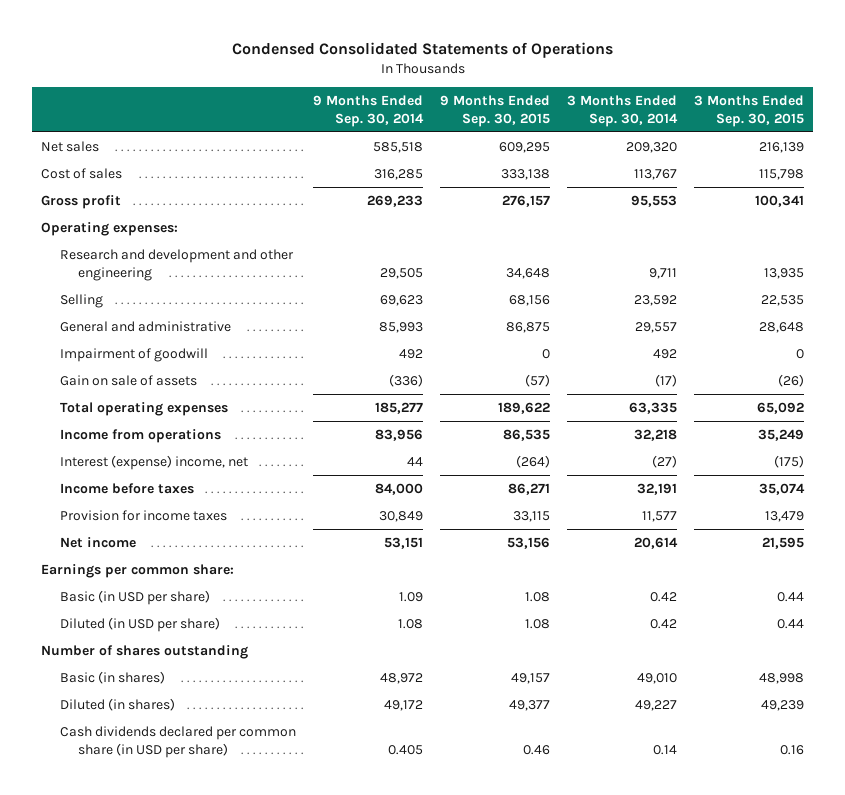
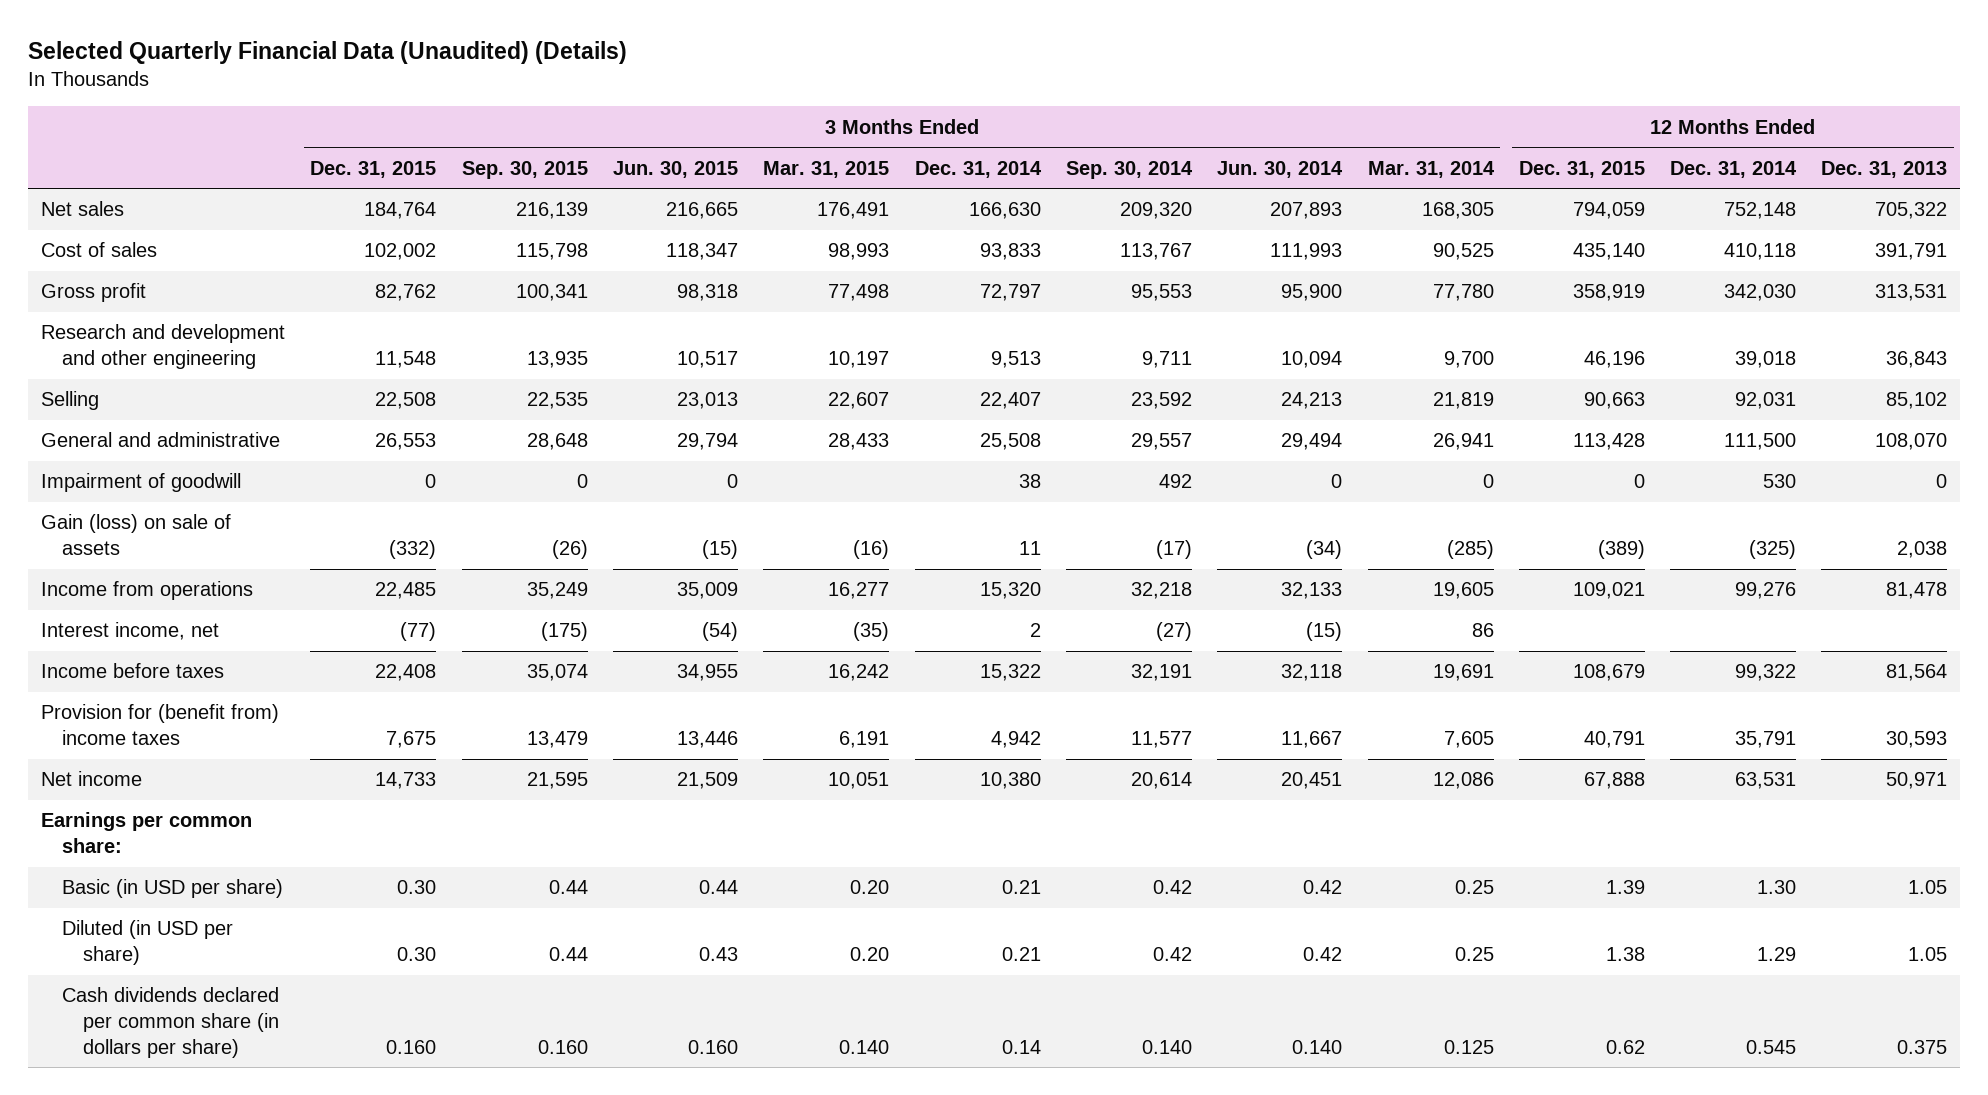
- Condensed Consolidated Statements of Operations
+ Selected Quarterly Financial Data (Unaudited) (Details)
- | 9 Months Ended Sep. 30, 2014 | 9 Months Ended Sep. 30, 2015 | 3 Months Ended Sep. 30, 2014 | 3 Months Ended Sep. 30, 2015
+ | 3 Months Ended Dec. 31, 2015 | 3 Months Ended Sep. 30, 2015 | 3 Months Ended Jun. 30, 2015 | 3 Months Ended Mar. 31, 2015 | 3 Months Ended Dec. 31, 2014 | 3 Months Ended Sep. 30, 2014 | 3 Months Ended Jun. 30, 2014 | 3 Months Ended Mar. 31, 2014 | 12 Months Ended Dec. 31, 2015 | 12 Months Ended Dec. 31, 2014 | 12 Months Ended Dec. 31, 2013
- Operating expenses:
- Gain on sale of assets | (336) | (57) | (17) | (26)
- Total operating expenses | 185,277 | 189,622 | 63,335 | 65,092
+ Gain (loss) on sale of assets | (332) | (26) | (15) | (16) | 11 | (17) | (34) | (285) | (389) | (325) | 2,038
- Interest (expense) income, net | 44 | (264) | (27) | (175)
+ Interest income, net | (77) | (175) | (54) | (35) | 2 | (27) | (15) | 86 | | |
- Provision for income taxes | 30,849 | 33,115 | 11,577 | 13,479
+ Provision for (benefit from) income taxes | 7,675 | 13,479 | 13,446 | 6,191 | 4,942 | 11,577 | 11,667 | 7,605 | 40,791 | 35,791 | 30,593
- Number of shares outstanding
- Basic (in shares) | 48,972 | 49,157 | 49,010 | 48,998
- Diluted (in shares) | 49,172 | 49,377 | 49,227 | 49,239
- Cash dividends declared per common share (in USD per share) | 0.405 | 0.46 | 0.14 | 0.16
+ Cash dividends declared per common share (in dollars per share) | 0.160 | 0.160 | 0.160 | 0.140 | 0.14 | 0.140 | 0.140 | 0.125 | 0.62 | 0.545 | 0.375

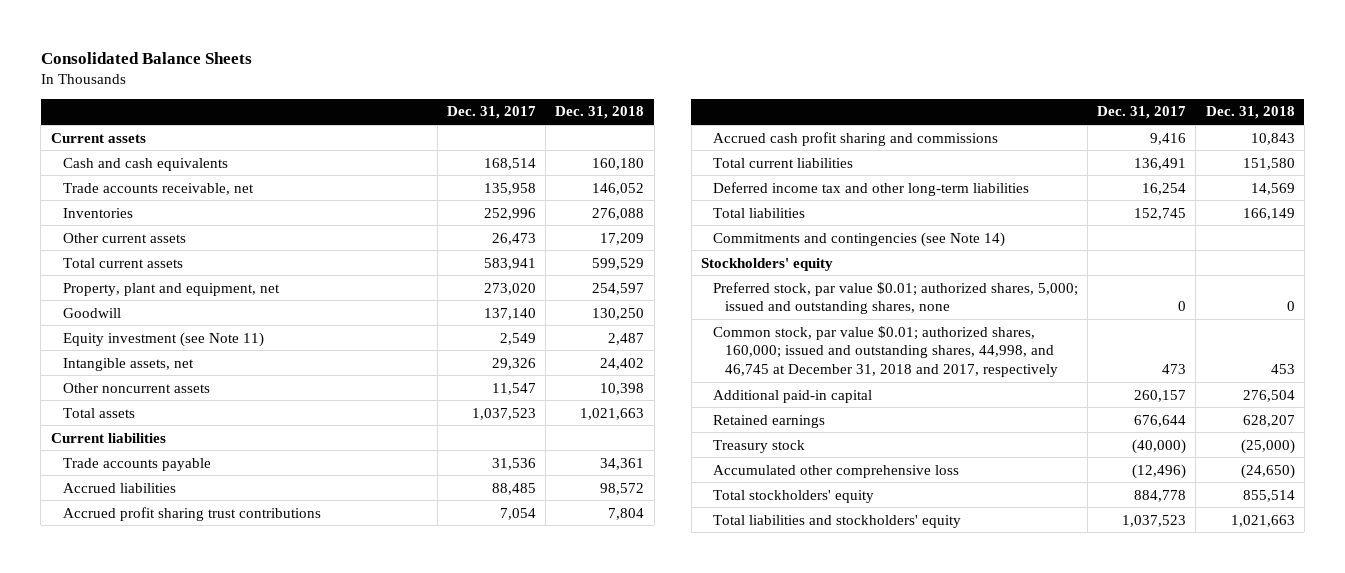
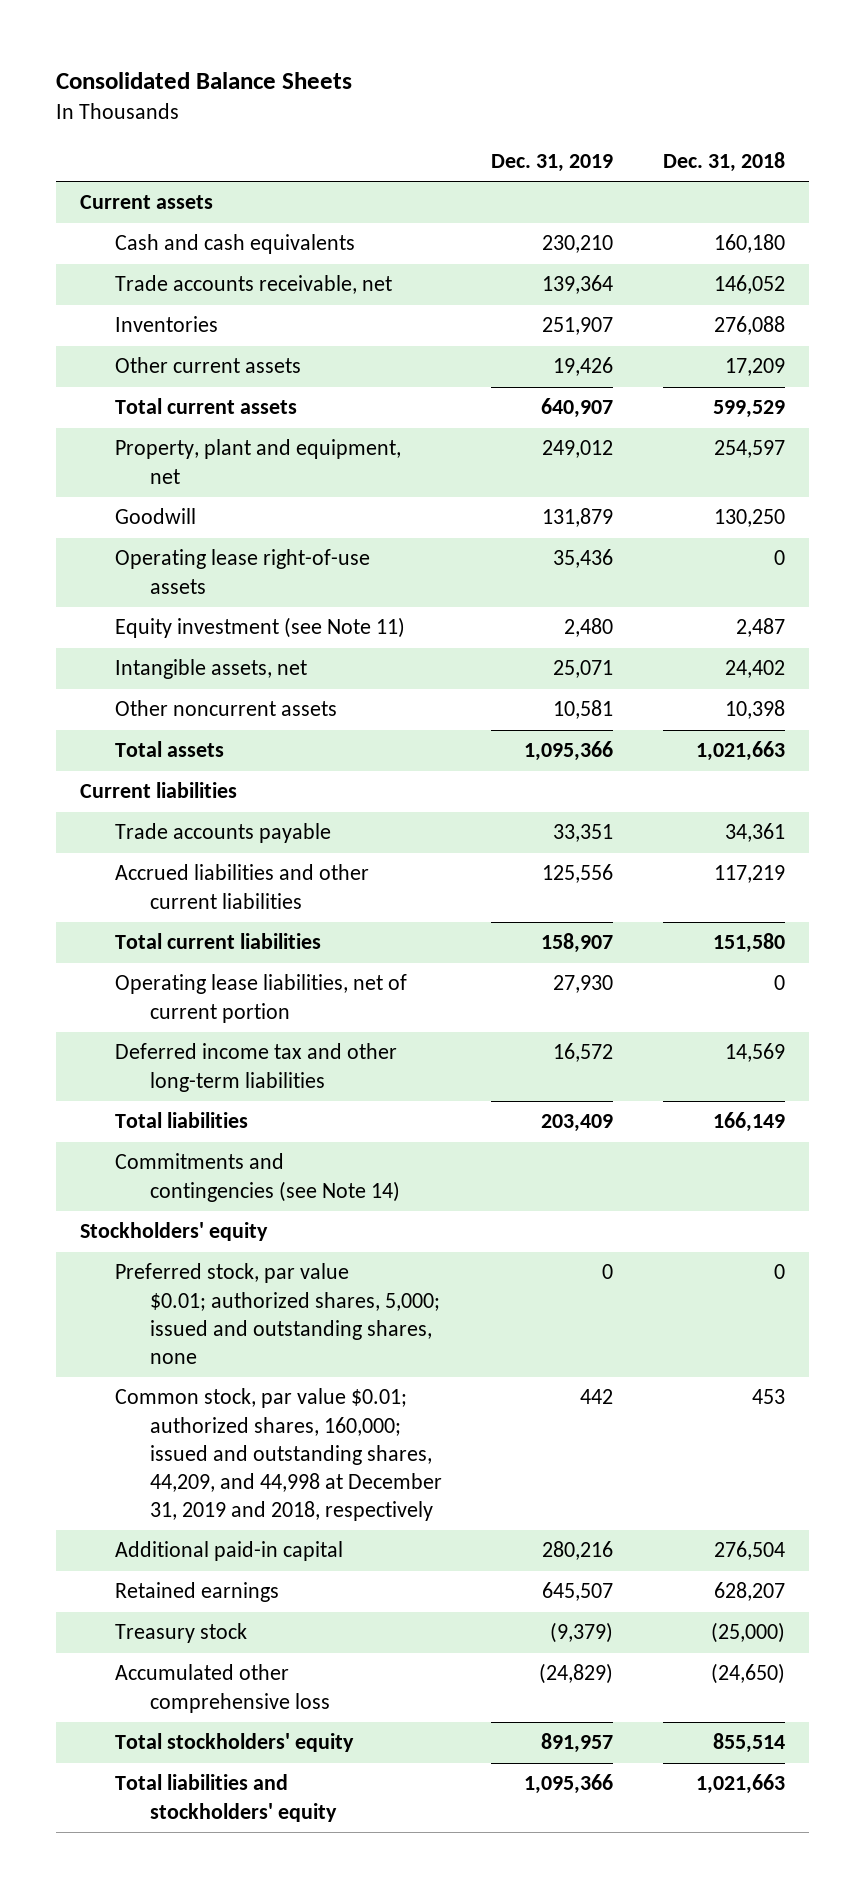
- | Dec. 31, 2017 | Dec. 31, 2018
+ | Dec. 31, 2019 | Dec. 31, 2018
+ Operating lease right-of-use assets | 35,436 | 0
- Accrued liabilities | 88,485 | 98,572
- Accrued profit sharing trust contributions | 7,054 | 7,804
- Accrued cash profit sharing and commissions | 9,416 | 10,843
+ Accrued liabilities and other current liabilities | 125,556 | 117,219
+ Operating lease liabilities, net of current portion | 27,930 | 0
- Common stock, par value $0.01; authorized shares, 160,000; issued and outstanding shares, 44,998, and 46,745 at December 31, 2018 and 2017, respectively | 473 | 453
+ Common stock, par value $0.01; authorized shares, 160,000; issued and outstanding shares, 44,209, and 44,998 at December 31, 2019 and 2018, respectively | 442 | 453

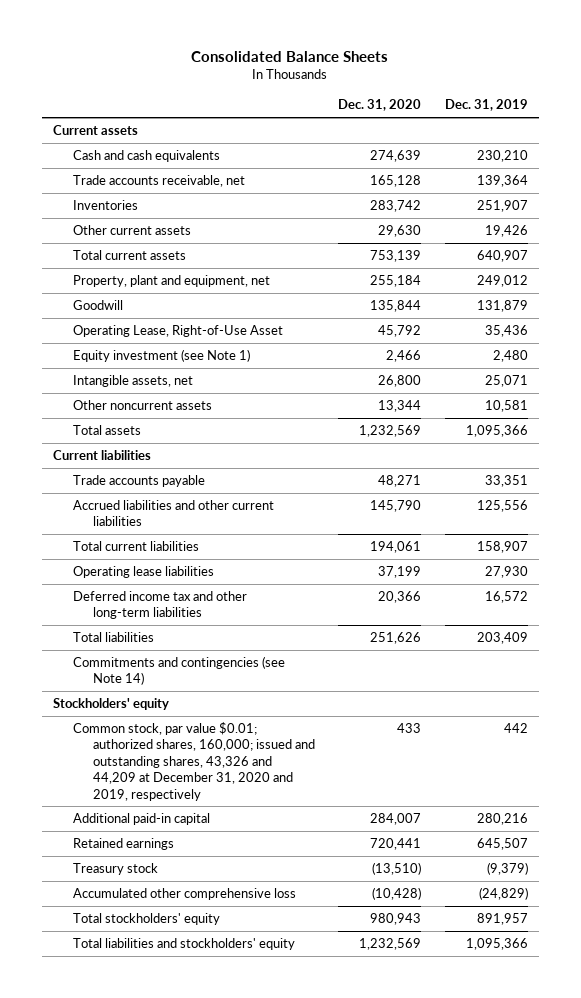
- | Dec. 31, 2019 | Dec. 31, 2018
+ | Dec. 31, 2020 | Dec. 31, 2019
- Operating lease right-of-use assets | 35,436 | 0
- Equity investment (see Note 11) | 2,480 | 2,487
+ Operating Lease, Right-of-Use Asset | 45,792 | 35,436
+ Equity investment (see Note 1) | 2,466 | 2,480
- Operating lease liabilities, net of current portion | 27,930 | 0
+ Operating lease liabilities | 37,199 | 27,930
- Preferred stock, par value $0.01; authorized shares, 5,000; issued and outstanding shares, none | 0 | 0
- Common stock, par value $0.01; authorized shares, 160,000; issued and outstanding shares, 44,209, and 44,998 at December 31, 2019 and 2018, respectively | 442 | 453
+ Common stock, par value $0.01; authorized shares, 160,000; issued and outstanding shares, 43,326 and 44,209 at December 31, 2020 and 2019, respectively | 433 | 442

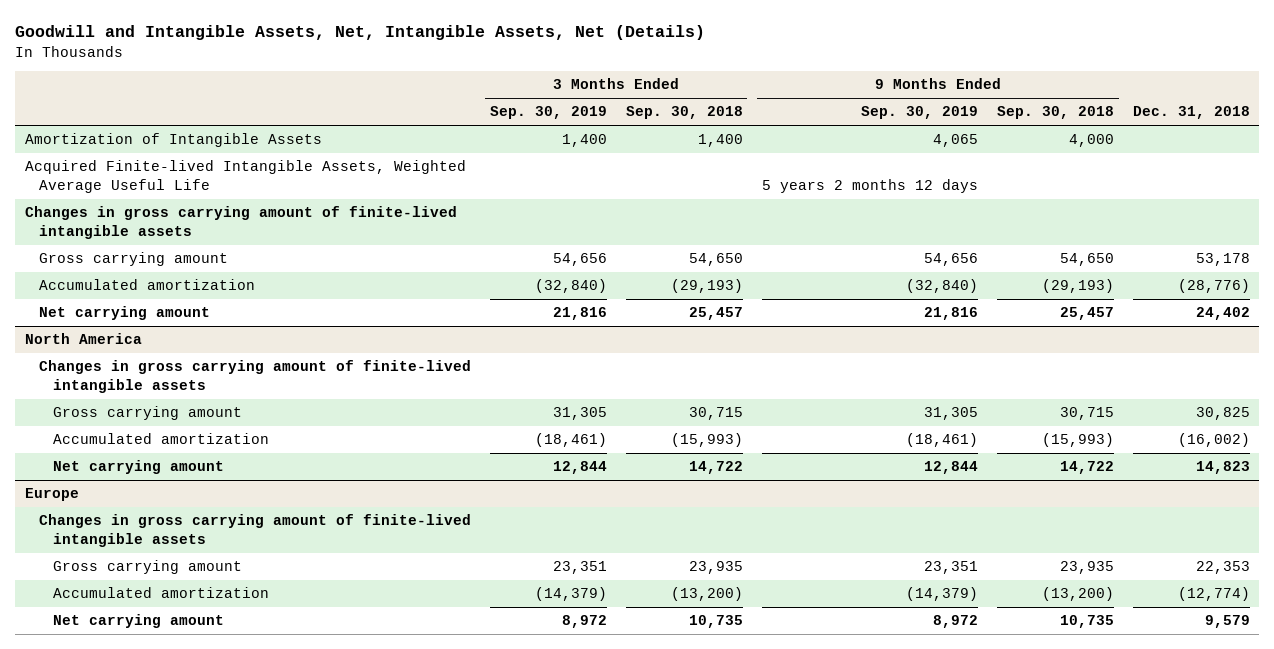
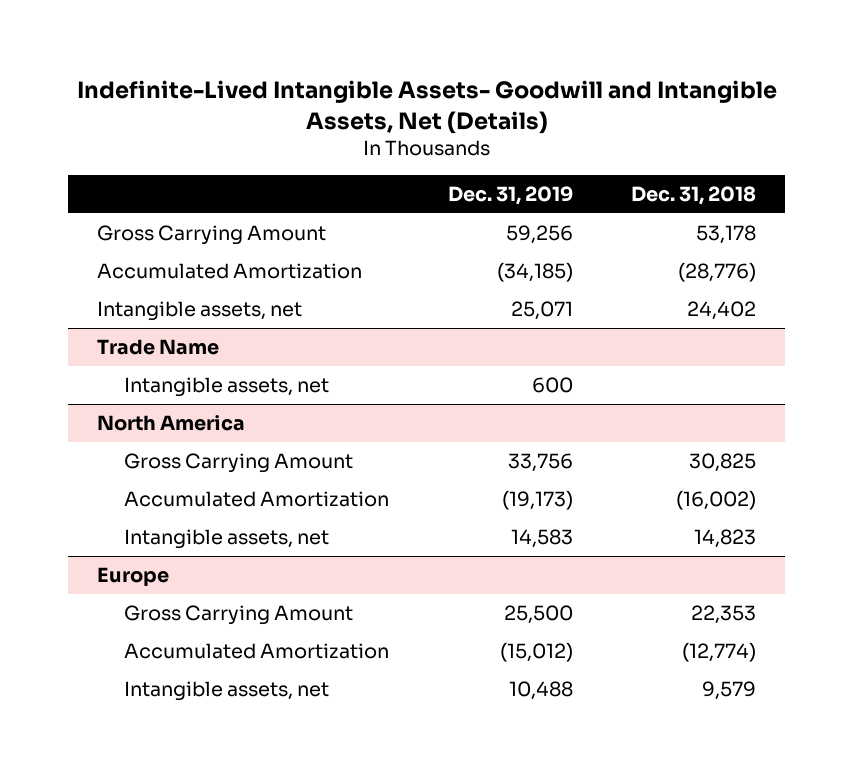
- Goodwill and Intangible Assets, Net, Intangible Assets, Net (Details)
+ Indefinite-Lived Intangible Assets- Goodwill and Intangible Assets, Net (Details)
- | 3 Months Ended Sep. 30, 2019 | 3 Months Ended Sep. 30, 2018 | 9 Months Ended Sep. 30, 2019 | 9 Months Ended Sep. 30, 2018 | Dec. 31, 2018
+ | Dec. 31, 2019 | Dec. 31, 2018
- Amortization of Intangible Assets | 1,400 | 1,400 | 4,065 | 4,000 |
- Acquired Finite-lived Intangible Assets, Weighted Average Useful Life | | | 5 years 2 months 12 days | |
- Changes in gross carrying amount of finite-lived intangible assets
- Gross carrying amount | 54,656 | 54,650 | 54,656 | 54,650 | 53,178
- Accumulated amortization | (32,840) | (29,193) | (32,840) | (29,193) | (28,776)
- Net carrying amount | 21,816 | 25,457 | 21,816 | 25,457 | 24,402
+ Gross Carrying Amount | 59,256 | 53,178
+ Accumulated Amortization | (34,185) | (28,776)
+ Intangible assets, net | 25,071 | 24,402
+ Trade Name
+ Intangible assets, net | 600 |
@ North America
- Changes in gross carrying amount of finite-lived intangible assets
- Gross carrying amount | 31,305 | 30,715 | 31,305 | 30,715 | 30,825
- Accumulated amortization | (18,461) | (15,993) | (18,461) | (15,993) | (16,002)
- Net carrying amount | 12,844 | 14,722 | 12,844 | 14,722 | 14,823
+ Gross Carrying Amount | 33,756 | 30,825
+ Accumulated Amortization | (19,173) | (16,002)
+ Intangible assets, net | 14,583 | 14,823
@ Europe
- Changes in gross carrying amount of finite-lived intangible assets
- Gross carrying amount | 23,351 | 23,935 | 23,351 | 23,935 | 22,353
- Accumulated amortization | (14,379) | (13,200) | (14,379) | (13,200) | (12,774)
- Net carrying amount | 8,972 | 10,735 | 8,972 | 10,735 | 9,579
+ Gross Carrying Amount | 25,500 | 22,353
+ Accumulated Amortization | (15,012) | (12,774)
+ Intangible assets, net | 10,488 | 9,579

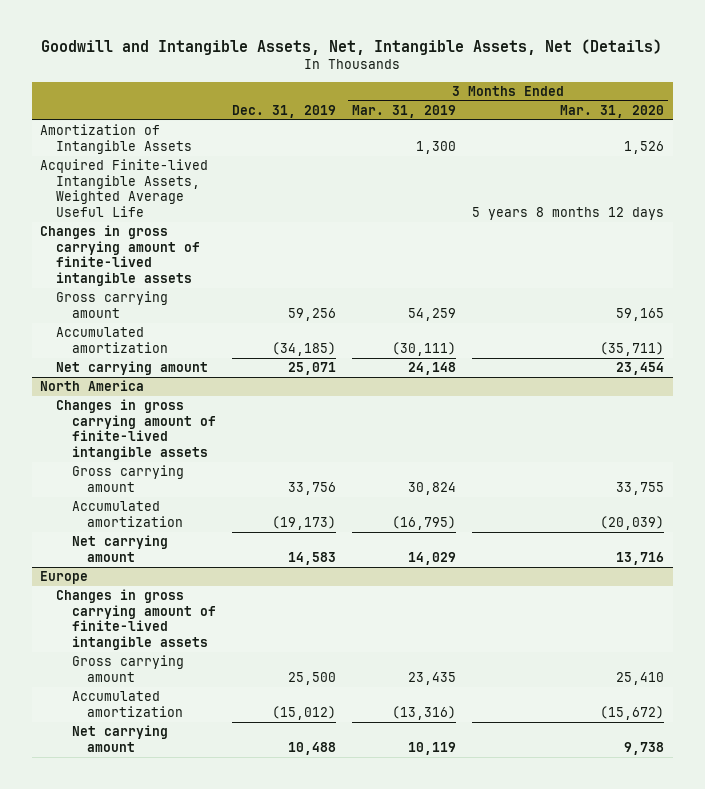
- Indefinite-Lived Intangible Assets- Goodwill and Intangible Assets, Net (Details)
+ Goodwill and Intangible Assets, Net, Intangible Assets, Net (Details)
- | Dec. 31, 2019 | Dec. 31, 2018
+ | Dec. 31, 2019 | 3 Months Ended Mar. 31, 2019 | 3 Months Ended Mar. 31, 2020
- Gross Carrying Amount | 59,256 | 53,178
- Accumulated Amortization | (34,185) | (28,776)
- Intangible assets, net | 25,071 | 24,402
- Trade Name
- Intangible assets, net | 600 |
+ Amortization of Intangible Assets | | 1,300 | 1,526
+ Acquired Finite-lived Intangible Assets, Weighted Average Useful Life | | | 5 years 8 months 12 days
+ Changes in gross carrying amount of finite-lived intangible assets
+ Gross carrying amount | 59,256 | 54,259 | 59,165
+ Accumulated amortization | (34,185) | (30,111) | (35,711)
+ Net carrying amount | 25,071 | 24,148 | 23,454
@ North America
- Gross Carrying Amount | 33,756 | 30,825
- Accumulated Amortization | (19,173) | (16,002)
- Intangible assets, net | 14,583 | 14,823
+ Changes in gross carrying amount of finite-lived intangible assets
+ Gross carrying amount | 33,756 | 30,824 | 33,755
+ Accumulated amortization | (19,173) | (16,795) | (20,039)
+ Net carrying amount | 14,583 | 14,029 | 13,716
@ Europe
- Gross Carrying Amount | 25,500 | 22,353
- Accumulated Amortization | (15,012) | (12,774)
- Intangible assets, net | 10,488 | 9,579
+ Changes in gross carrying amount of finite-lived intangible assets
+ Gross carrying amount | 25,500 | 23,435 | 25,410
+ Accumulated amortization | (15,012) | (13,316) | (15,672)
+ Net carrying amount | 10,488 | 10,119 | 9,738

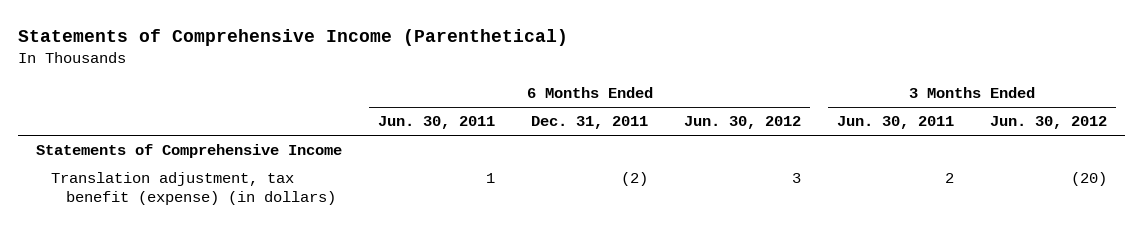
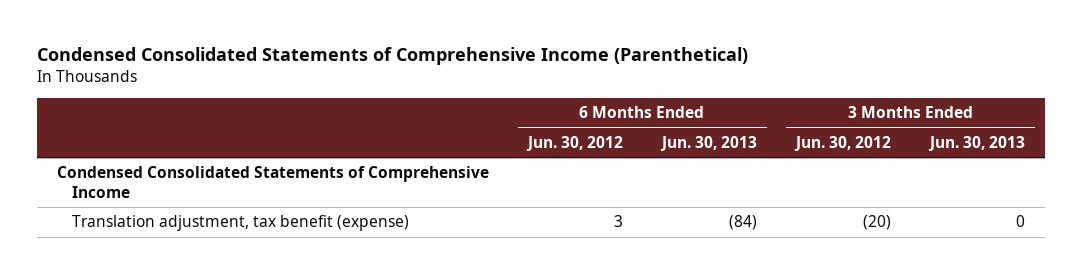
- Statements of Comprehensive Income (Parenthetical)
+ Condensed Consolidated Statements of Comprehensive Income (Parenthetical)
- | 6 Months Ended Jun. 30, 2011 | 6 Months Ended Dec. 31, 2011 | 6 Months Ended Jun. 30, 2012 | 3 Months Ended Jun. 30, 2011 | 3 Months Ended Jun. 30, 2012
+ | 6 Months Ended Jun. 30, 2012 | 6 Months Ended Jun. 30, 2013 | 3 Months Ended Jun. 30, 2012 | 3 Months Ended Jun. 30, 2013
- Statements of Comprehensive Income
- Translation adjustment, tax benefit (expense) (in dollars) | 1 | (2) | 3 | 2 | (20)
+ Condensed Consolidated Statements of Comprehensive Income
+ Translation adjustment, tax benefit (expense) | 3 | (84) | (20) | 0

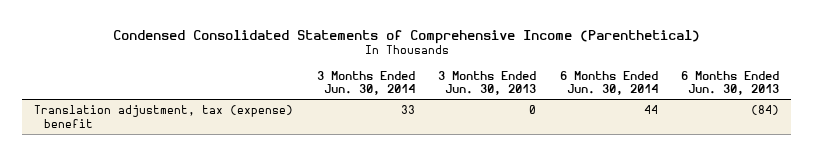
- | 6 Months Ended Jun. 30, 2012 | 6 Months Ended Jun. 30, 2013 | 3 Months Ended Jun. 30, 2012 | 3 Months Ended Jun. 30, 2013
+ | 3 Months Ended Jun. 30, 2014 | 3 Months Ended Jun. 30, 2013 | 6 Months Ended Jun. 30, 2014 | 6 Months Ended Jun. 30, 2013
- Condensed Consolidated Statements of Comprehensive Income
- Translation adjustment, tax benefit (expense) | 3 | (84) | (20) | 0
+ Translation adjustment, tax (expense) benefit | 33 | 0 | 44 | (84)

